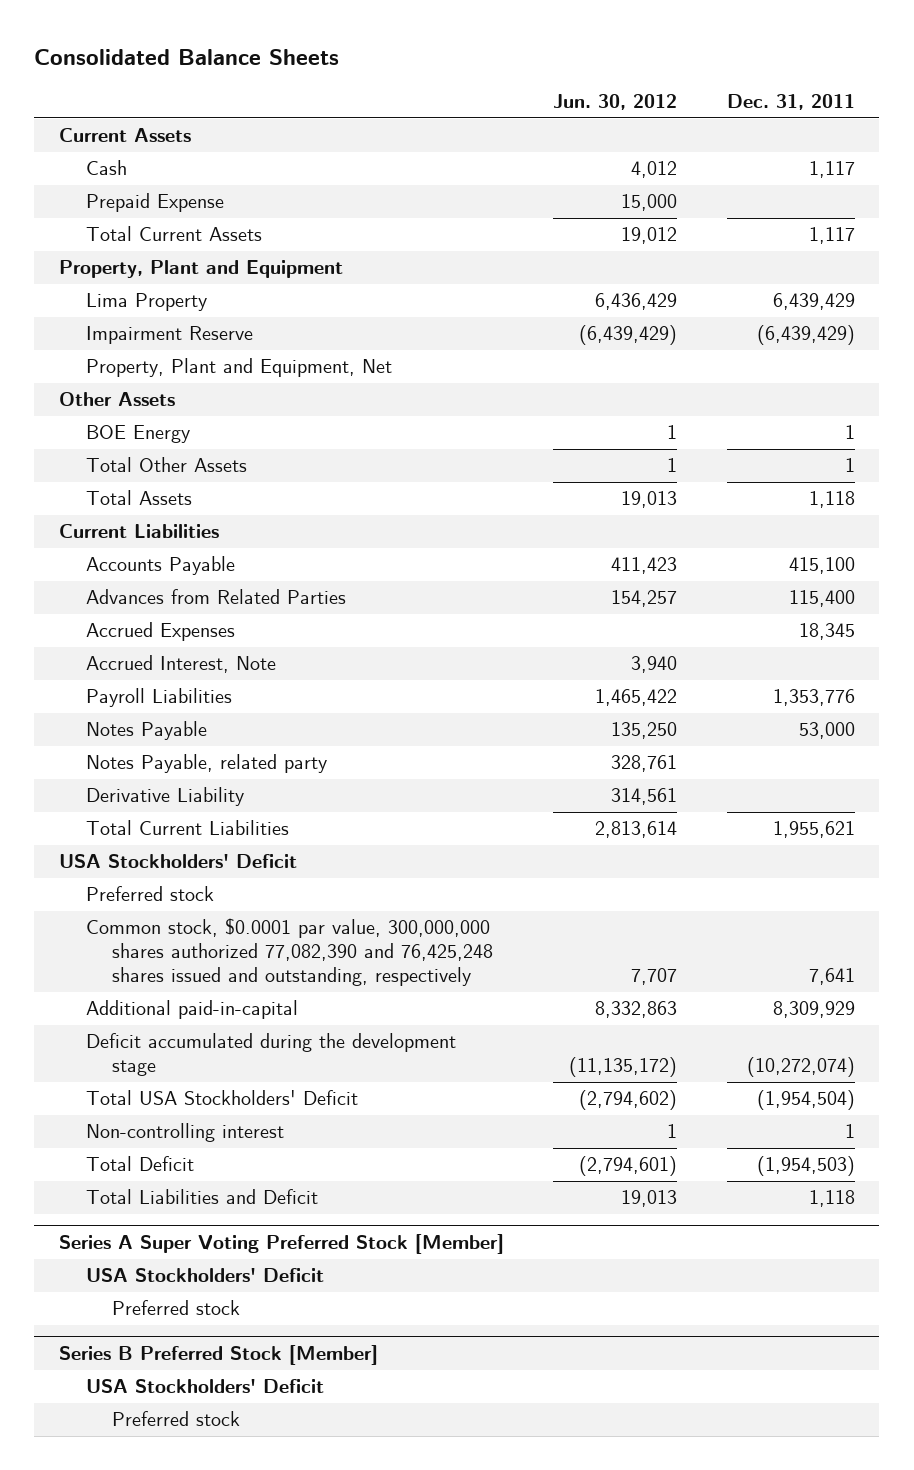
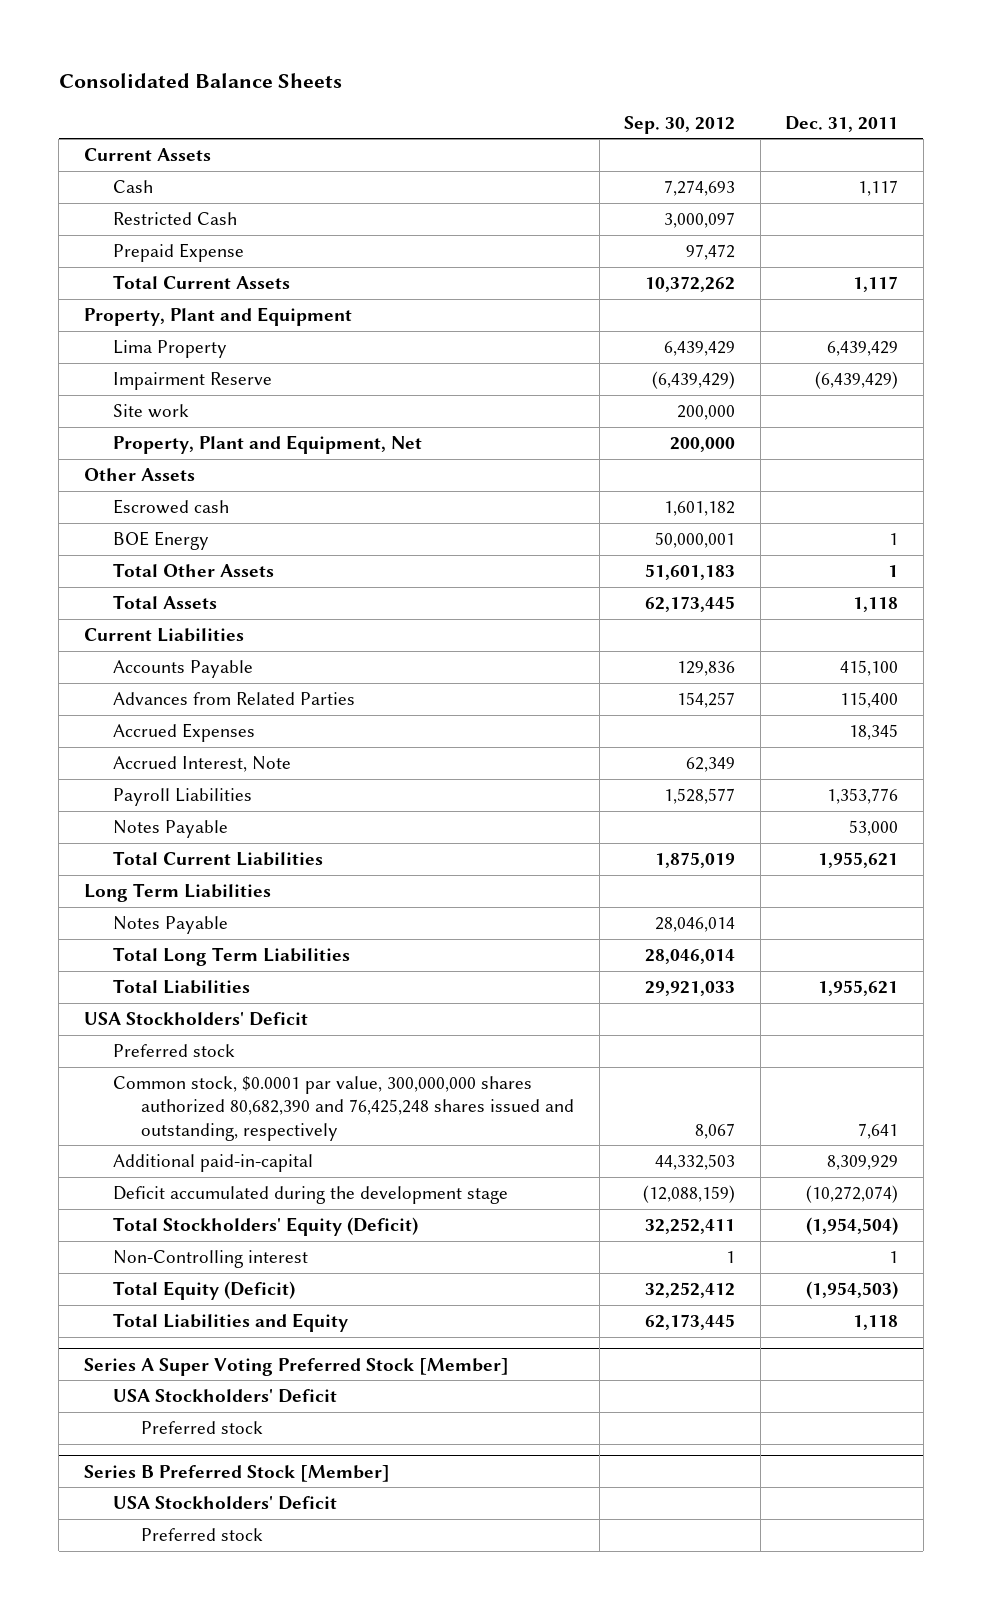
- | Jun. 30, 2012 | Dec. 31, 2011
+ | Sep. 30, 2012 | Dec. 31, 2011
+ Restricted Cash | 3,000,097 |
+ Site work | 200,000 |
+ Escrowed cash | 1,601,182 |
- Notes Payable, related party | 328,761 |
- Derivative Liability | 314,561 |
+ Long Term Liabilities
+ Notes Payable | 28,046,014 |
+ Total Long Term Liabilities | 28,046,014 |
+ Total Liabilities | 29,921,033 | 1,955,621
- Common stock, $0.0001 par value, 300,000,000 shares authorized 77,082,390 and 76,425,248 shares issued and outstanding, respectively | 7,707 | 7,641
+ Common stock, $0.0001 par value, 300,000,000 shares authorized 80,682,390 and 76,425,248 shares issued and outstanding, respectively | 8,067 | 7,641
- Total USA Stockholders' Deficit | (2,794,602) | (1,954,504)
- Non-controlling interest | 1 | 1
- Total Deficit | (2,794,601) | (1,954,503)
- Total Liabilities and Deficit | 19,013 | 1,118
+ Total Stockholders' Equity (Deficit) | 32,252,411 | (1,954,504)
+ Non-Controlling interest | 1 | 1
+ Total Equity (Deficit) | 32,252,412 | (1,954,503)
+ Total Liabilities and Equity | 62,173,445 | 1,118

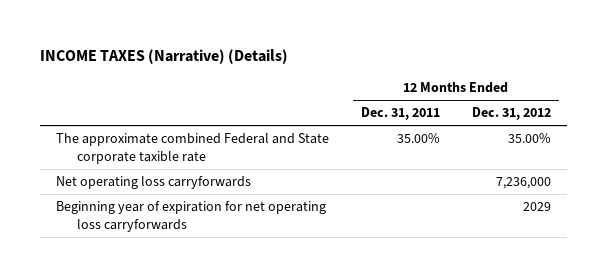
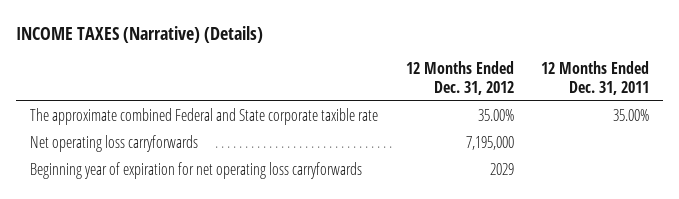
- | 12 Months Ended Dec. 31, 2011 | 12 Months Ended Dec. 31, 2012
+ | 12 Months Ended Dec. 31, 2012 | 12 Months Ended Dec. 31, 2011
- Net operating loss carryforwards | | 7,236,000
+ Net operating loss carryforwards | 7,195,000 |

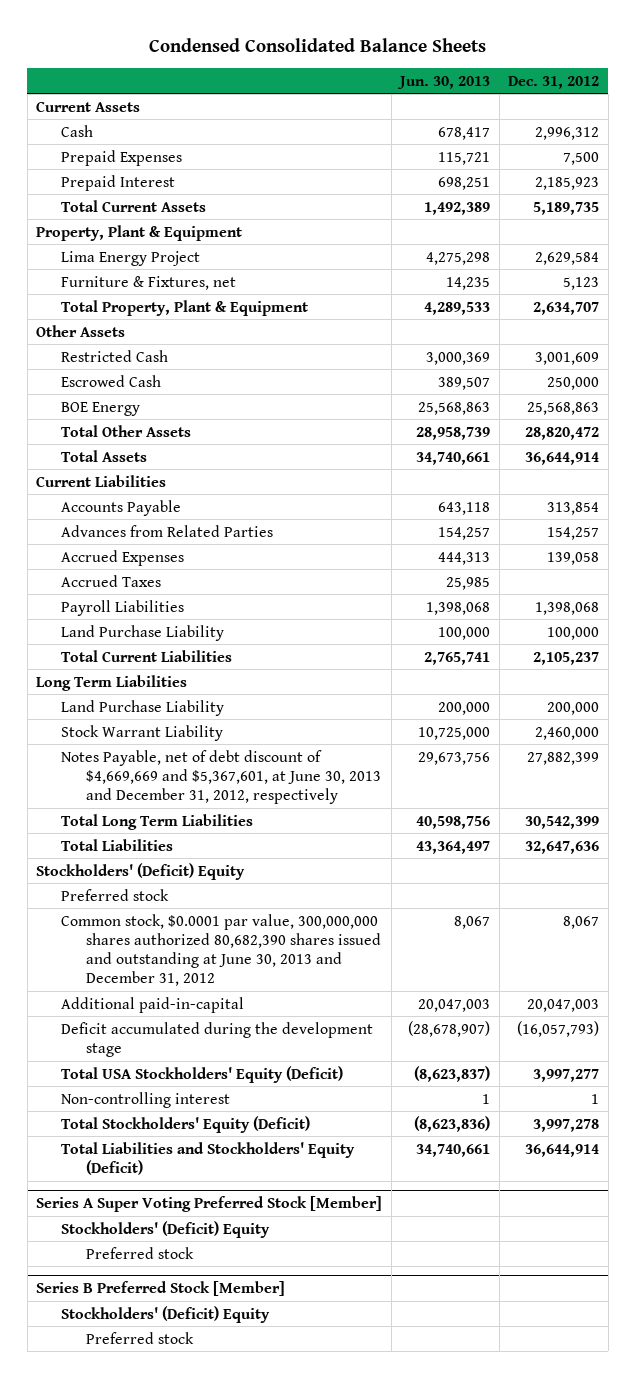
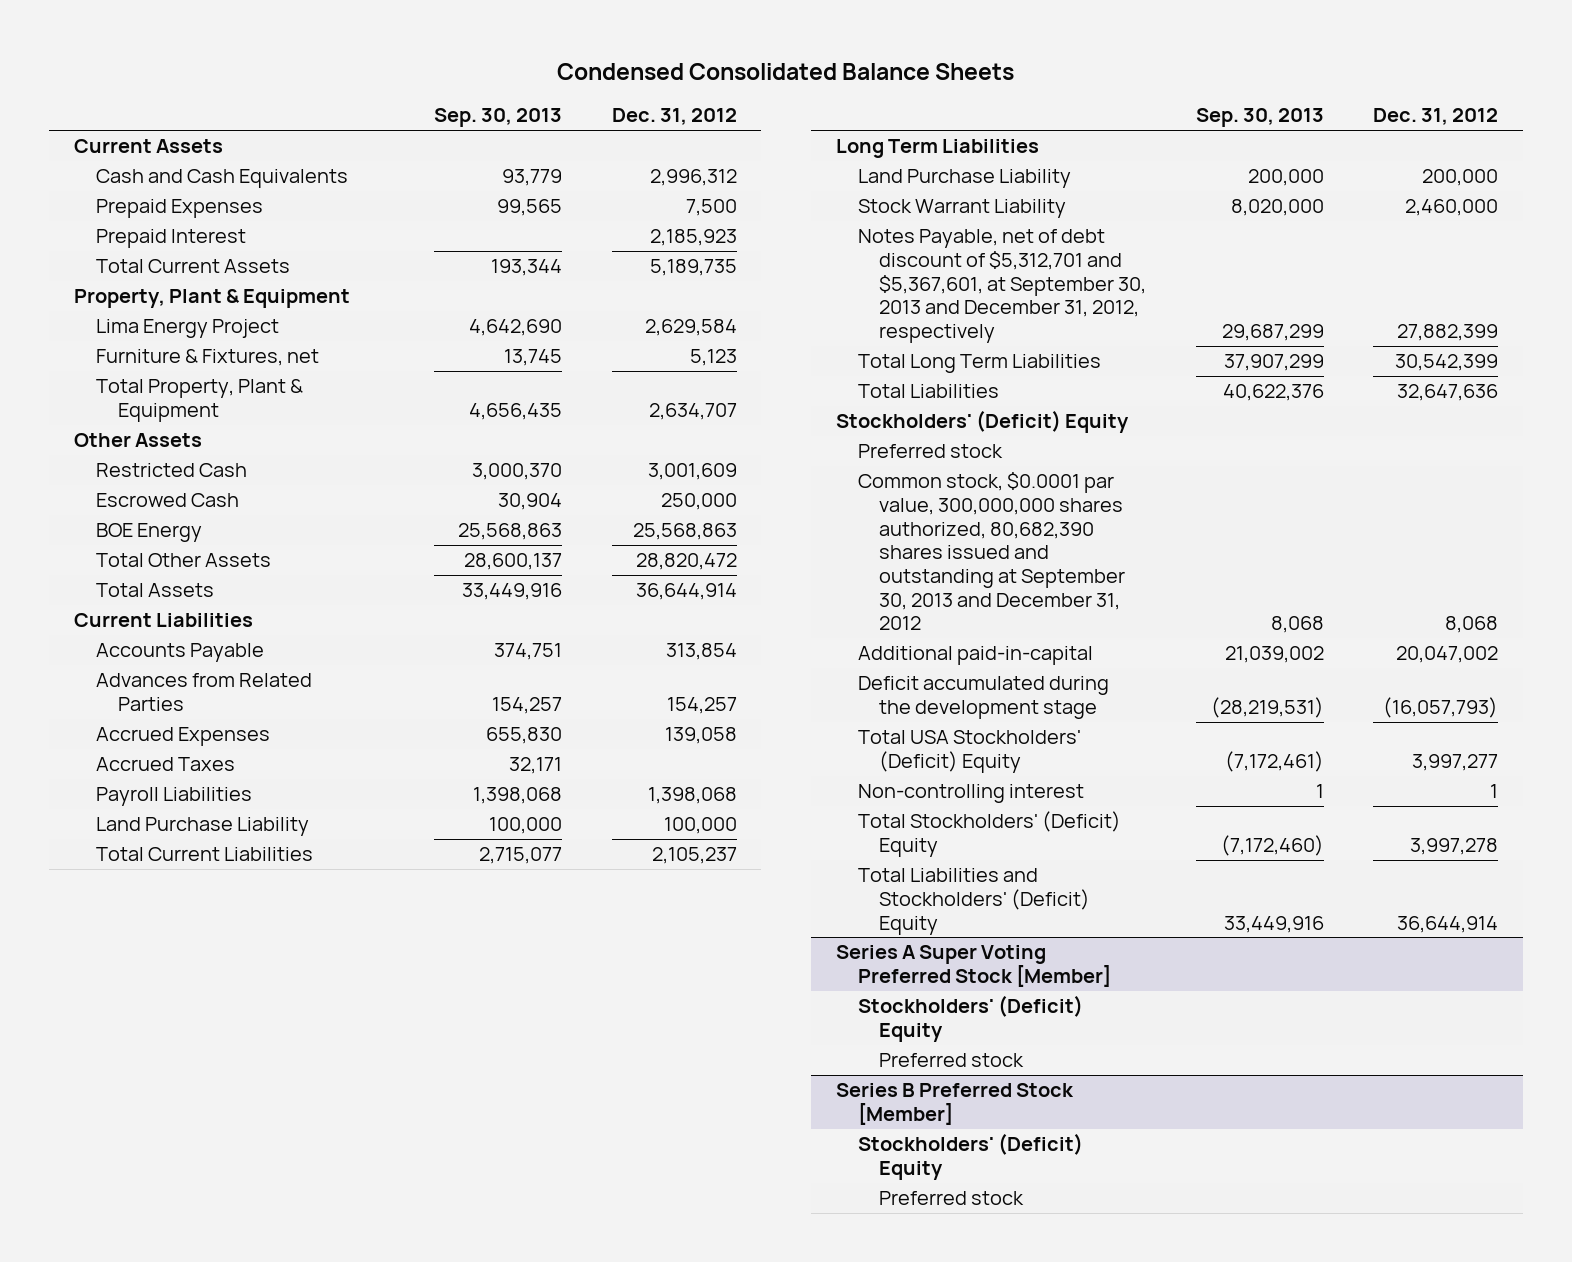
- | Jun. 30, 2013 | Dec. 31, 2012
+ | Sep. 30, 2013 | Dec. 31, 2012
- Cash | 678,417 | 2,996,312
+ Cash and Cash Equivalents | 93,779 | 2,996,312
- Notes Payable, net of debt discount of $4,669,669 and $5,367,601, at June 30, 2013 and December 31, 2012, respectively | 29,673,756 | 27,882,399
+ Notes Payable, net of debt discount of $5,312,701 and $5,367,601, at September 30, 2013 and December 31, 2012, respectively | 29,687,299 | 27,882,399
- Common stock, $0.0001 par value, 300,000,000 shares authorized 80,682,390 shares issued and outstanding at June 30, 2013 and December 31, 2012 | 8,067 | 8,067
- Additional paid-in-capital | 20,047,003 | 20,047,003
+ Common stock, $0.0001 par value, 300,000,000 shares authorized, 80,682,390 shares issued and outstanding at September 30, 2013 and December 31, 2012 | 8,068 | 8,068
+ Additional paid-in-capital | 21,039,002 | 20,047,002
- Total USA Stockholders' Equity (Deficit) | (8,623,837) | 3,997,277
+ Total USA Stockholders' (Deficit) Equity | (7,172,461) | 3,997,277
- Total Stockholders' Equity (Deficit) | (8,623,836) | 3,997,278
- Total Liabilities and Stockholders' Equity (Deficit) | 34,740,661 | 36,644,914
+ Total Stockholders' (Deficit) Equity | (7,172,460) | 3,997,278
+ Total Liabilities and Stockholders' (Deficit) Equity | 33,449,916 | 36,644,914

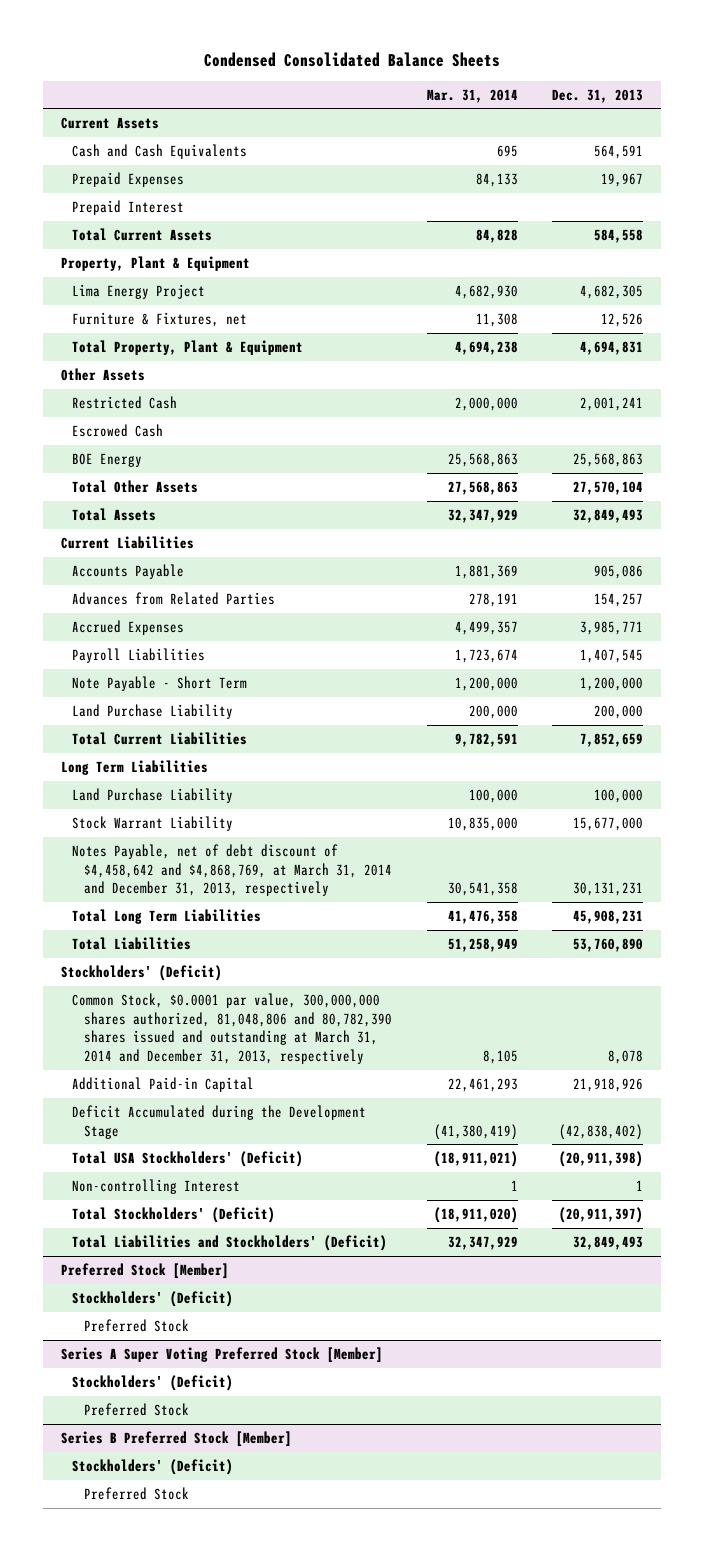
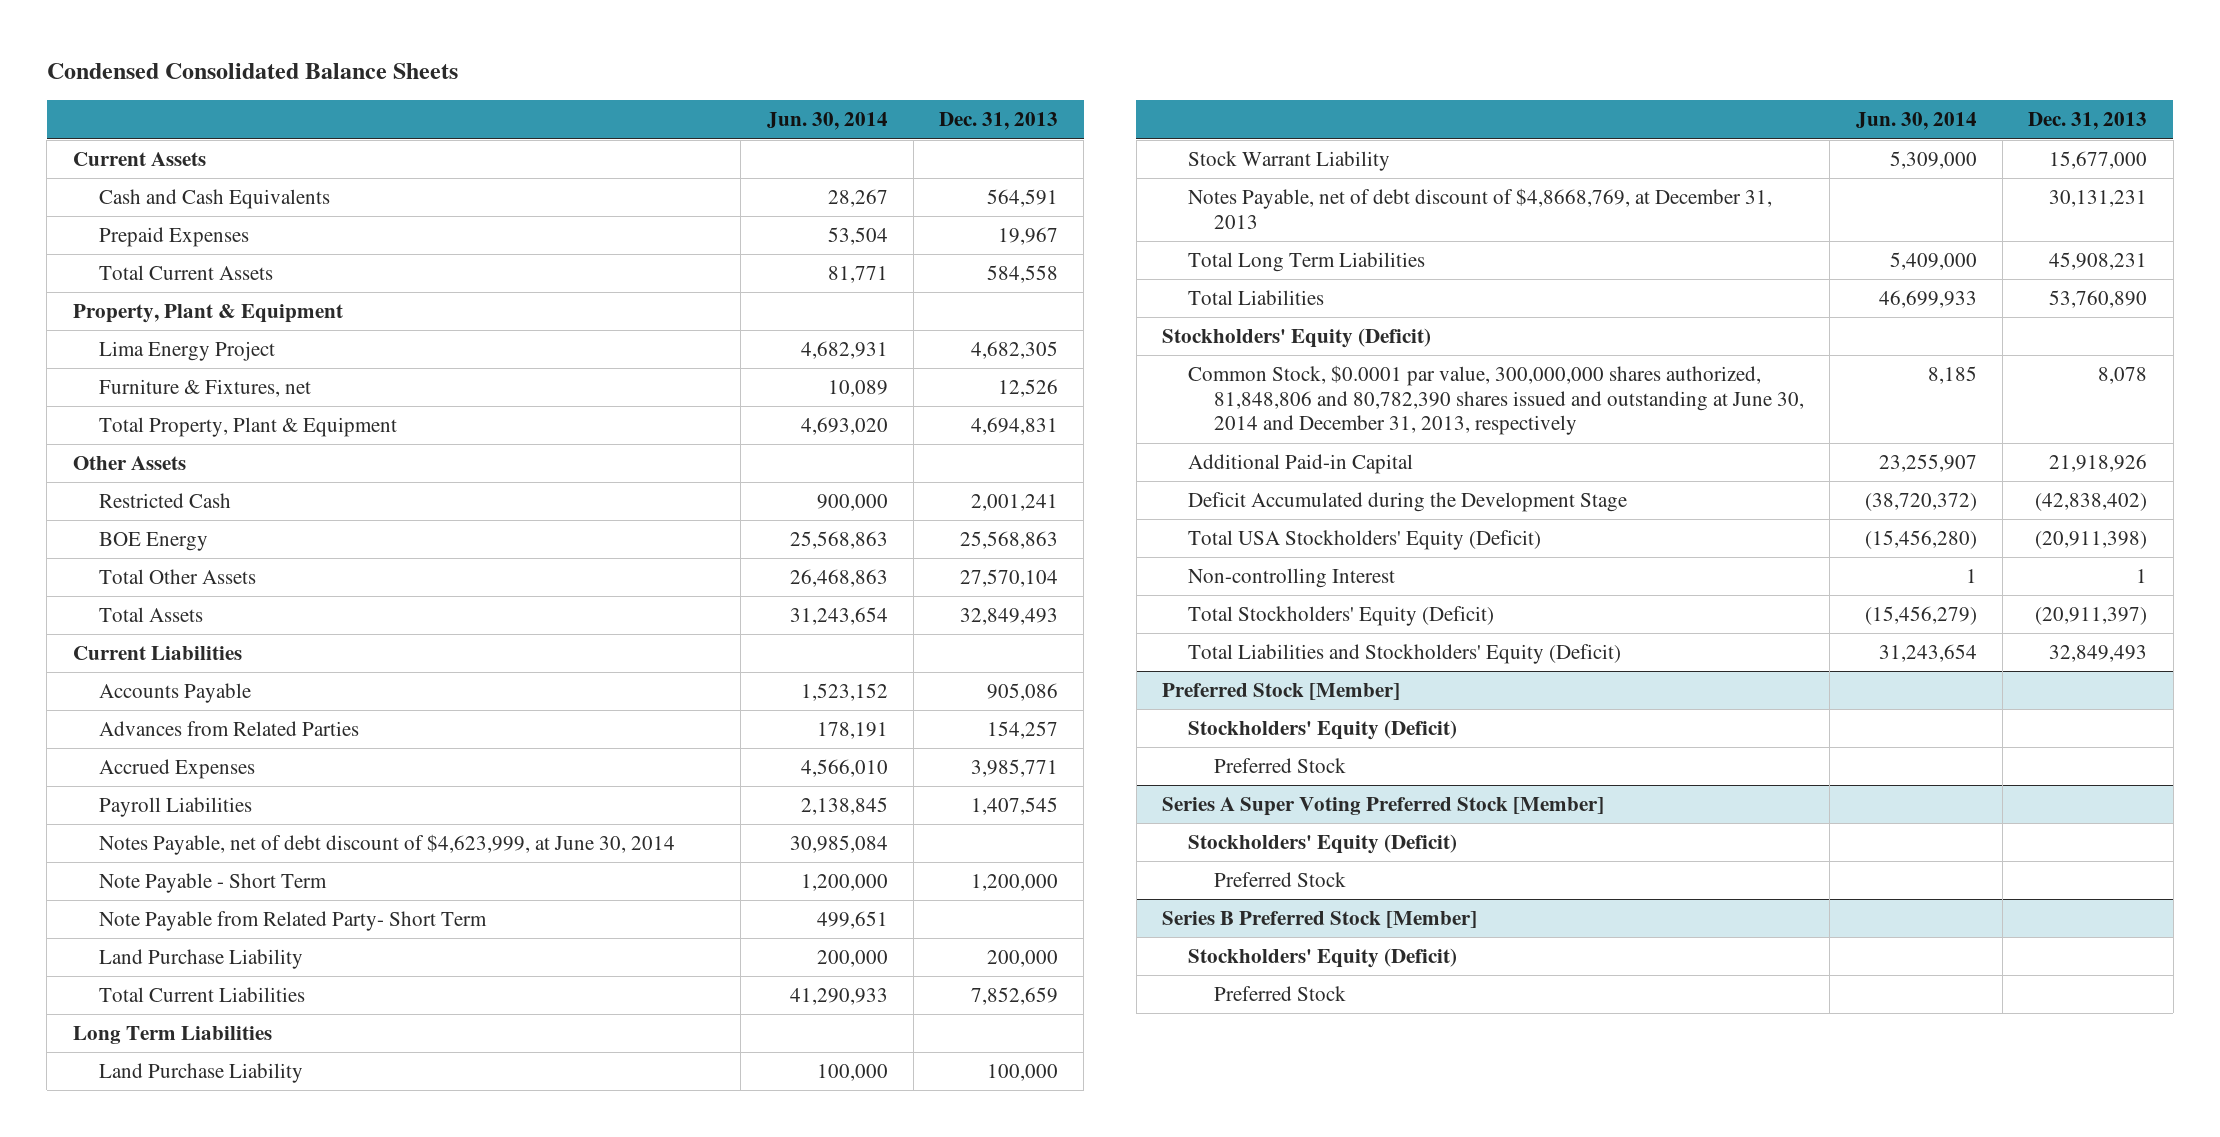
- | Mar. 31, 2014 | Dec. 31, 2013
+ | Jun. 30, 2014 | Dec. 31, 2013
- Prepaid Interest
- Escrowed Cash
+ Notes Payable, net of debt discount of $4,623,999, at June 30, 2014 | 30,985,084 |
+ Note Payable from Related Party- Short Term | 499,651 |
- Notes Payable, net of debt discount of $4,458,642 and $4,868,769, at March 31, 2014 and December 31, 2013, respectively | 30,541,358 | 30,131,231
+ Notes Payable, net of debt discount of $4,8668,769, at December 31, 2013 | | 30,131,231
- Stockholders' (Deficit)
- Common Stock, $0.0001 par value, 300,000,000 shares authorized, 81,048,806 and 80,782,390 shares issued and outstanding at March 31, 2014 and December 31, 2013, respectively | 8,105 | 8,078
+ Stockholders' Equity (Deficit)
+ Common Stock, $0.0001 par value, 300,000,000 shares authorized, 81,848,806 and 80,782,390 shares issued and outstanding at June 30, 2014 and December 31, 2013, respectively | 8,185 | 8,078
- Total USA Stockholders' (Deficit) | (18,911,021) | (20,911,398)
+ Total USA Stockholders' Equity (Deficit) | (15,456,280) | (20,911,398)
- Total Stockholders' (Deficit) | (18,911,020) | (20,911,397)
- Total Liabilities and Stockholders' (Deficit) | 32,347,929 | 32,849,493
+ Total Stockholders' Equity (Deficit) | (15,456,279) | (20,911,397)
+ Total Liabilities and Stockholders' Equity (Deficit) | 31,243,654 | 32,849,493
@ Preferred Stock [Member]
- Stockholders' (Deficit)
+ Stockholders' Equity (Deficit)
@ Series A Super Voting Preferred Stock [Member]
- Stockholders' (Deficit)
+ Stockholders' Equity (Deficit)
@ Series B Preferred Stock [Member]
- Stockholders' (Deficit)
+ Stockholders' Equity (Deficit)

